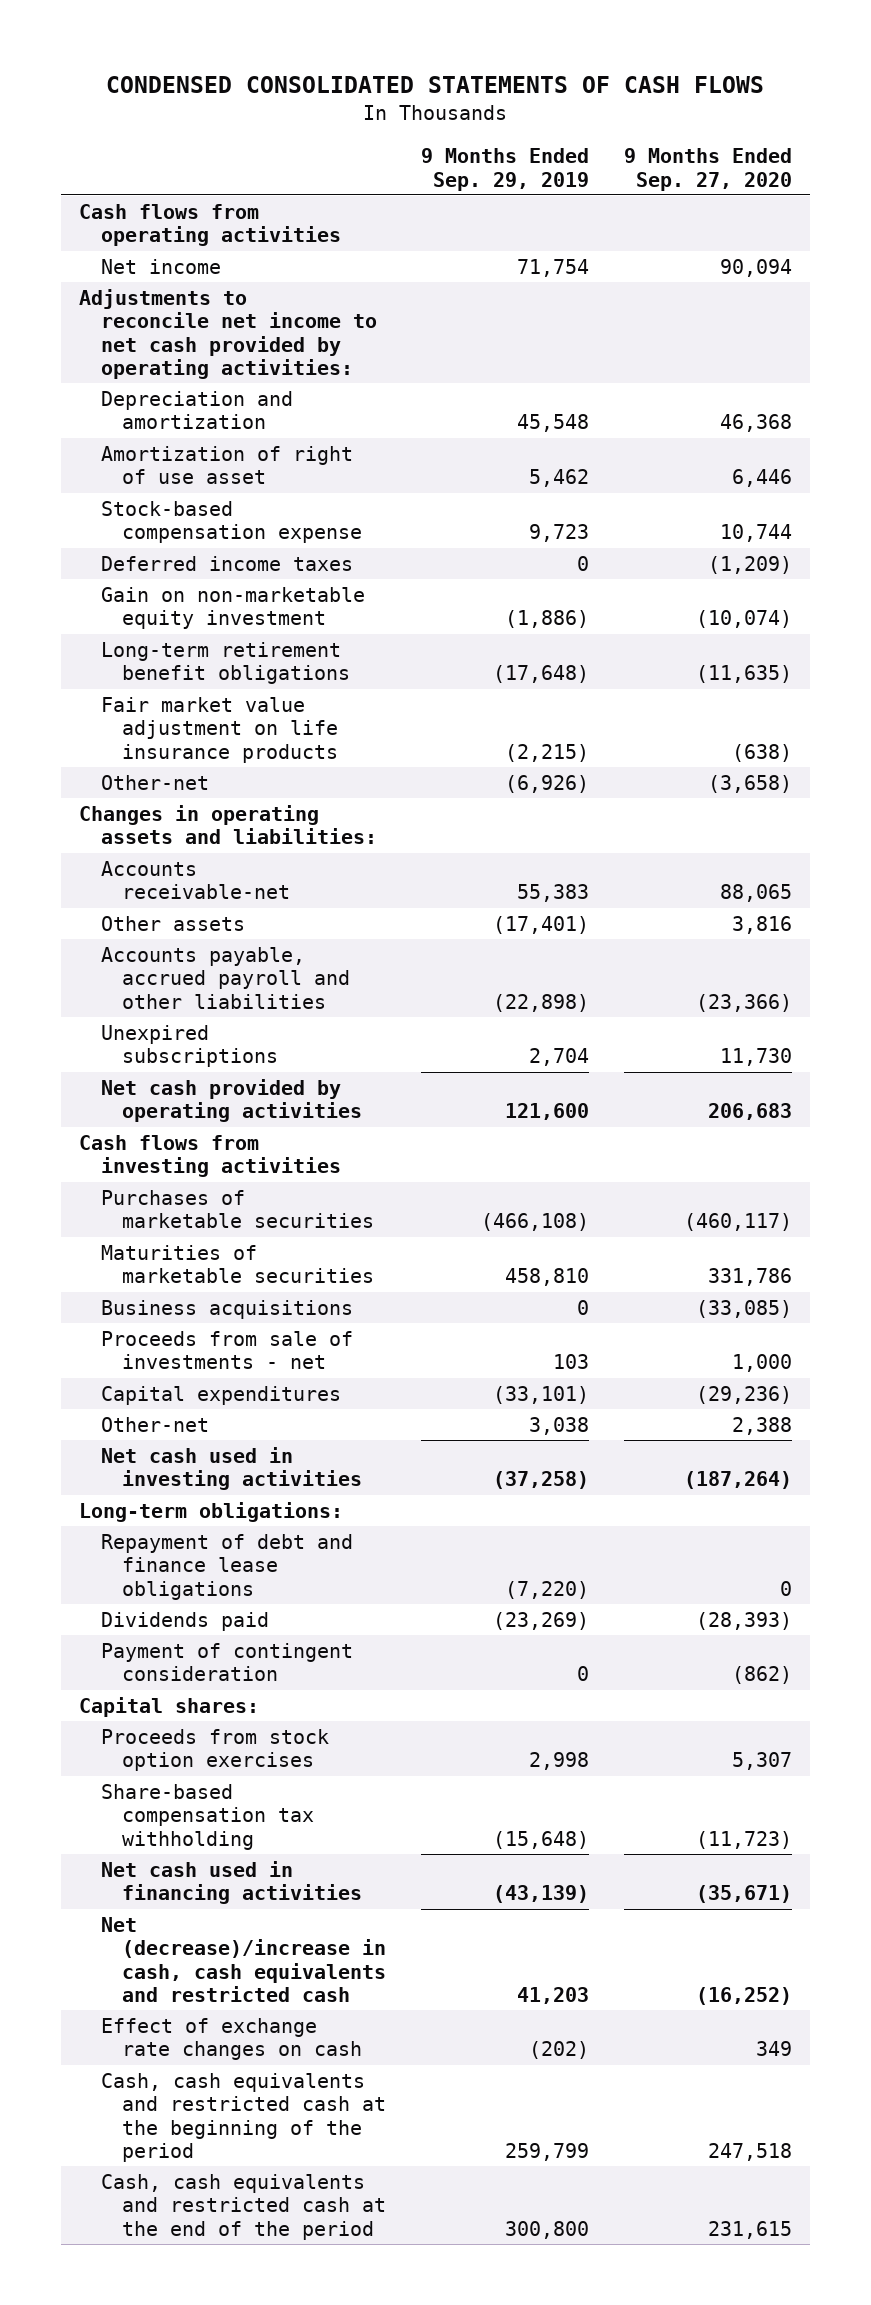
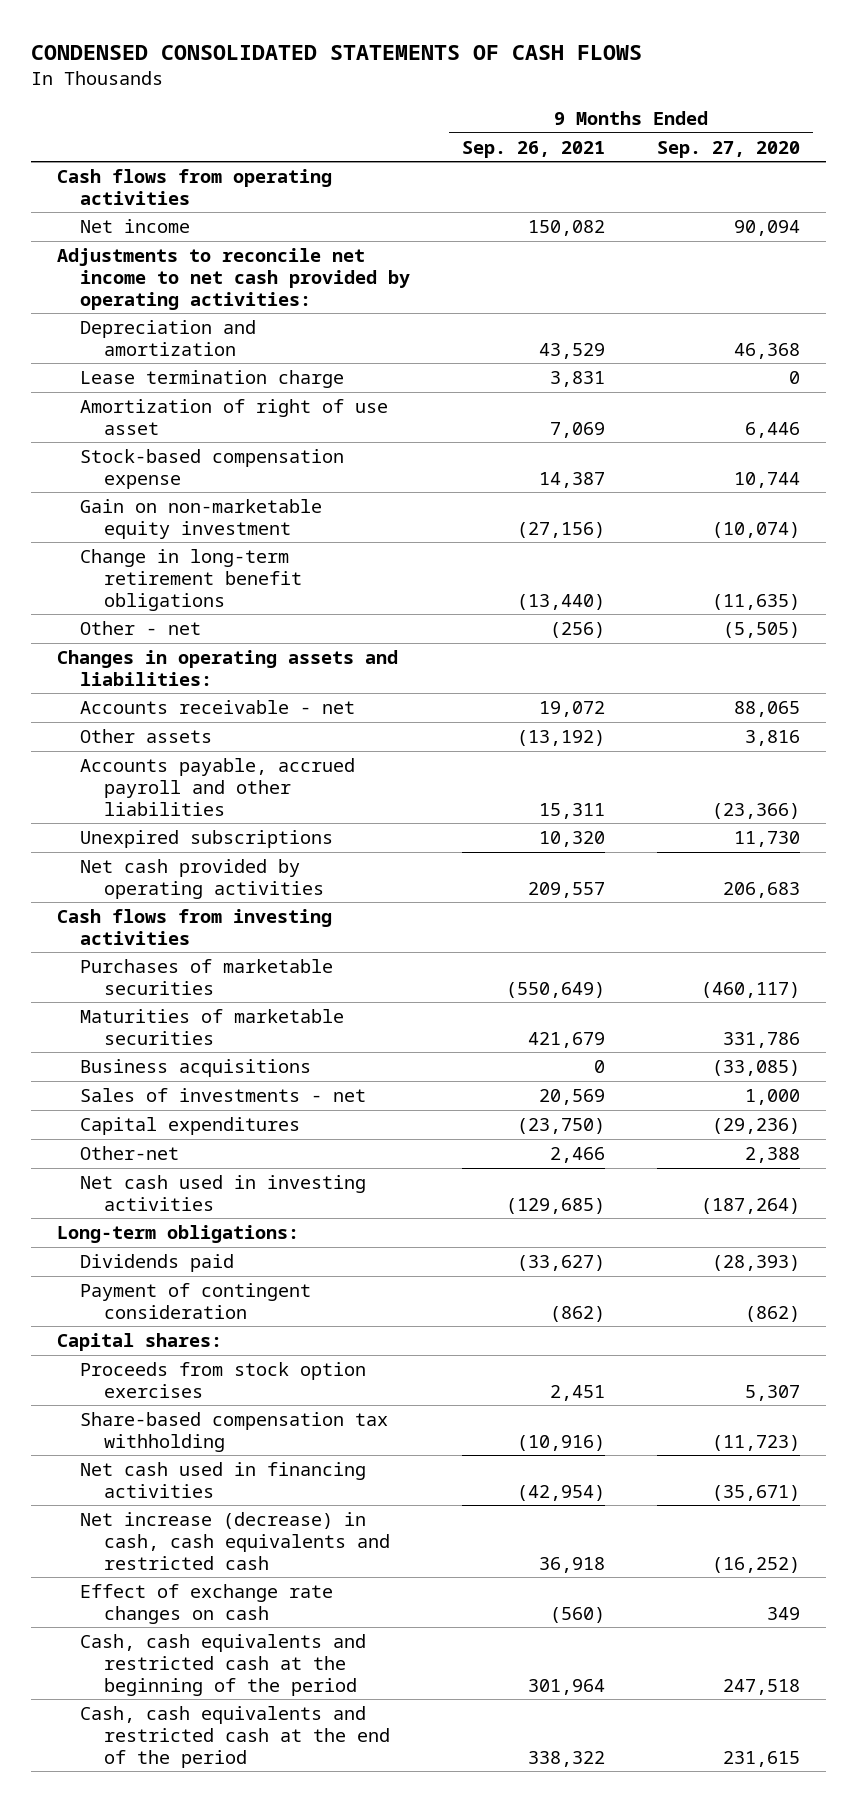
- | 9 Months Ended Sep. 29, 2019 | 9 Months Ended Sep. 27, 2020
+ | 9 Months Ended Sep. 26, 2021 | 9 Months Ended Sep. 27, 2020
+ Lease termination charge | 3,831 | 0
- Deferred income taxes | 0 | (1,209)
- Long-term retirement benefit obligations | (17,648) | (11,635)
- Fair market value adjustment on life insurance products | (2,215) | (638)
- Other-net | (6,926) | (3,658)
+ Change in long-term retirement benefit obligations | (13,440) | (11,635)
+ Other - net | (256) | (5,505)
- Accounts receivable-net | 55,383 | 88,065
+ Accounts receivable - net | 19,072 | 88,065
- Proceeds from sale of investments - net | 103 | 1,000
+ Sales of investments - net | 20,569 | 1,000
- Repayment of debt and finance lease obligations | (7,220) | 0
- Net (decrease)/increase in cash, cash equivalents and restricted cash | 41,203 | (16,252)
+ Net increase (decrease) in cash, cash equivalents and restricted cash | 36,918 | (16,252)

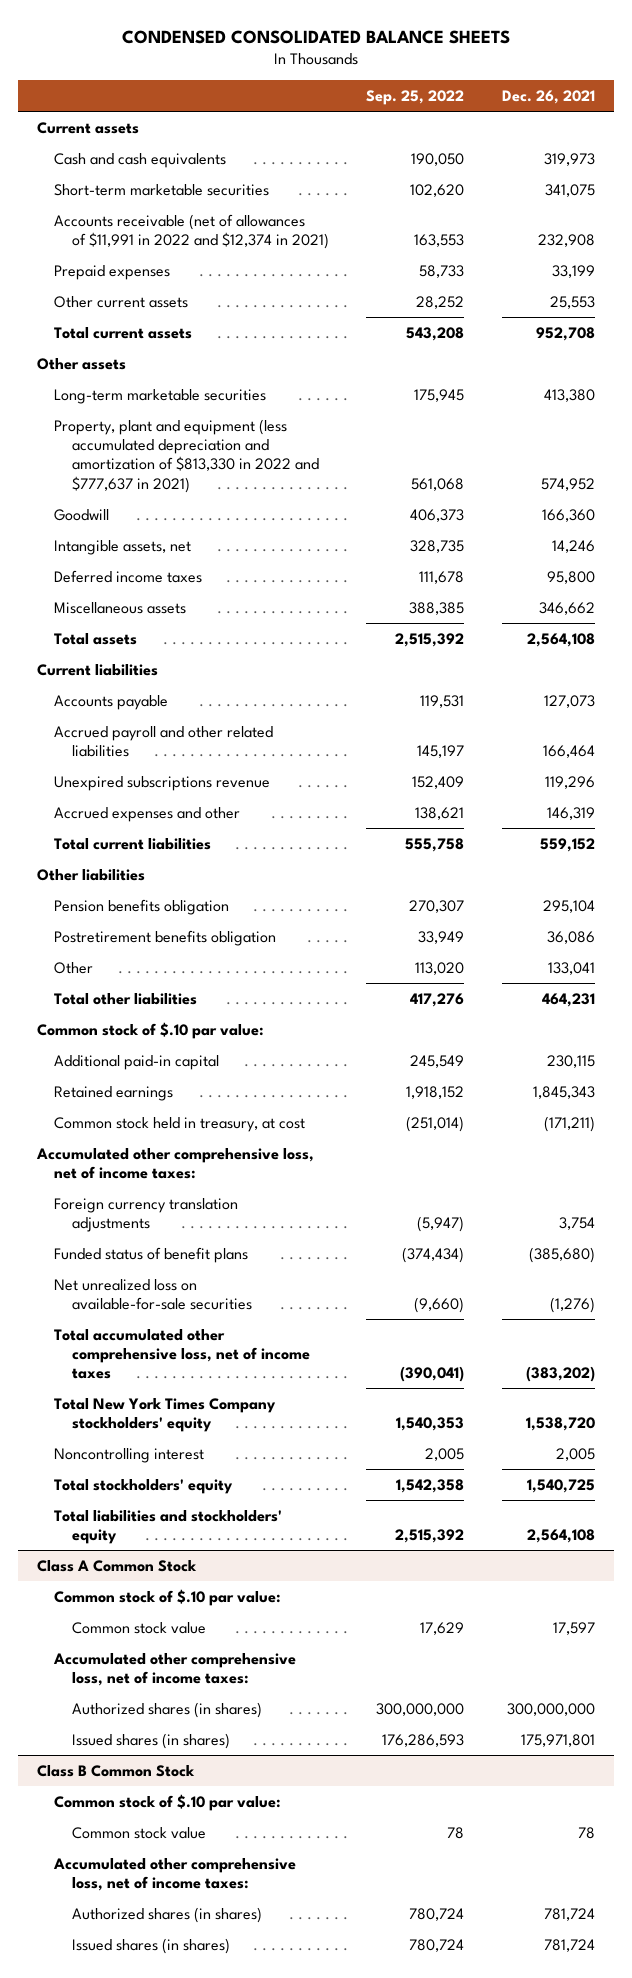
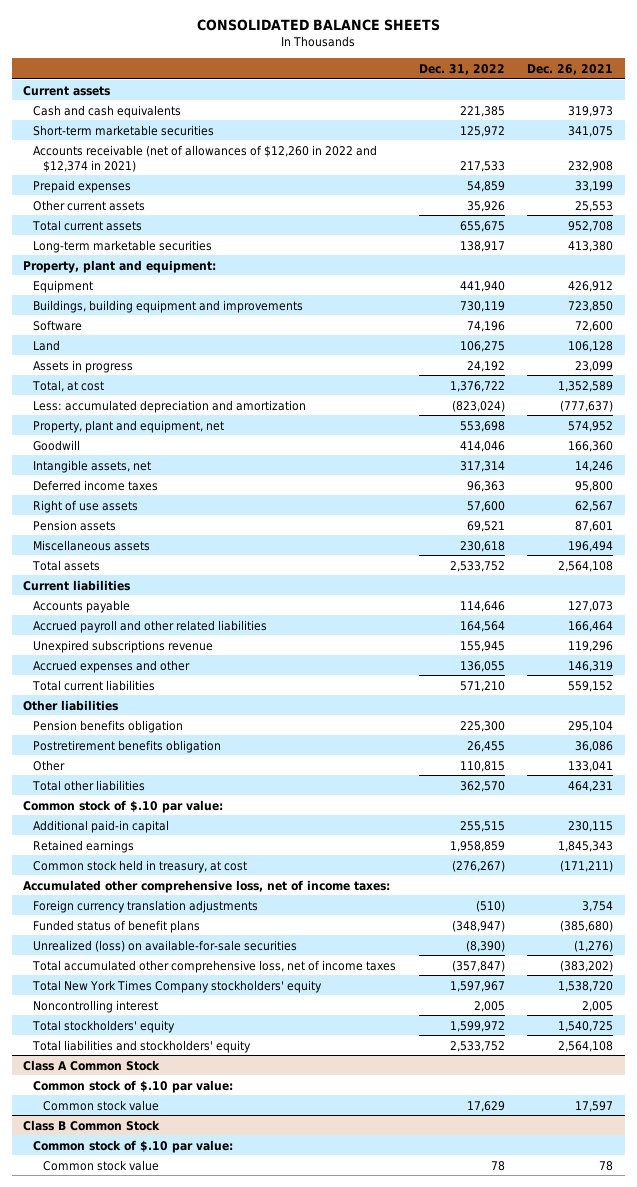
- CONDENSED CONSOLIDATED BALANCE SHEETS
+ CONSOLIDATED BALANCE SHEETS
- | Sep. 25, 2022 | Dec. 26, 2021
+ | Dec. 31, 2022 | Dec. 26, 2021
- Accounts receivable (net of allowances of $11,991 in 2022 and $12,374 in 2021) | 163,553 | 232,908
+ Accounts receivable (net of allowances of $12,260 in 2022 and $12,374 in 2021) | 217,533 | 232,908
- Other assets
- Property, plant and equipment (less accumulated depreciation and amortization of $813,330 in 2022 and $777,637 in 2021) | 561,068 | 574,952
+ Property, plant and equipment:
+ Equipment | 441,940 | 426,912
+ Buildings, building equipment and improvements | 730,119 | 723,850
+ Software | 74,196 | 72,600
+ Land | 106,275 | 106,128
+ Assets in progress | 24,192 | 23,099
+ Total, at cost | 1,376,722 | 1,352,589
+ Less: accumulated depreciation and amortization | (823,024) | (777,637)
+ Property, plant and equipment, net | 553,698 | 574,952
- Miscellaneous assets | 388,385 | 346,662
+ Right of use assets | 57,600 | 62,567
+ Pension assets | 69,521 | 87,601
+ Miscellaneous assets | 230,618 | 196,494
- Net unrealized loss on available-for-sale securities | (9,660) | (1,276)
+ Unrealized (loss) on available-for-sale securities | (8,390) | (1,276)
@ Class A Common Stock
- Accumulated other comprehensive loss, net of income taxes:
- Authorized shares (in shares) | 300,000,000 | 300,000,000
- Issued shares (in shares) | 176,286,593 | 175,971,801
@ Class B Common Stock
- Accumulated other comprehensive loss, net of income taxes:
- Authorized shares (in shares) | 780,724 | 781,724
- Issued shares (in shares) | 780,724 | 781,724

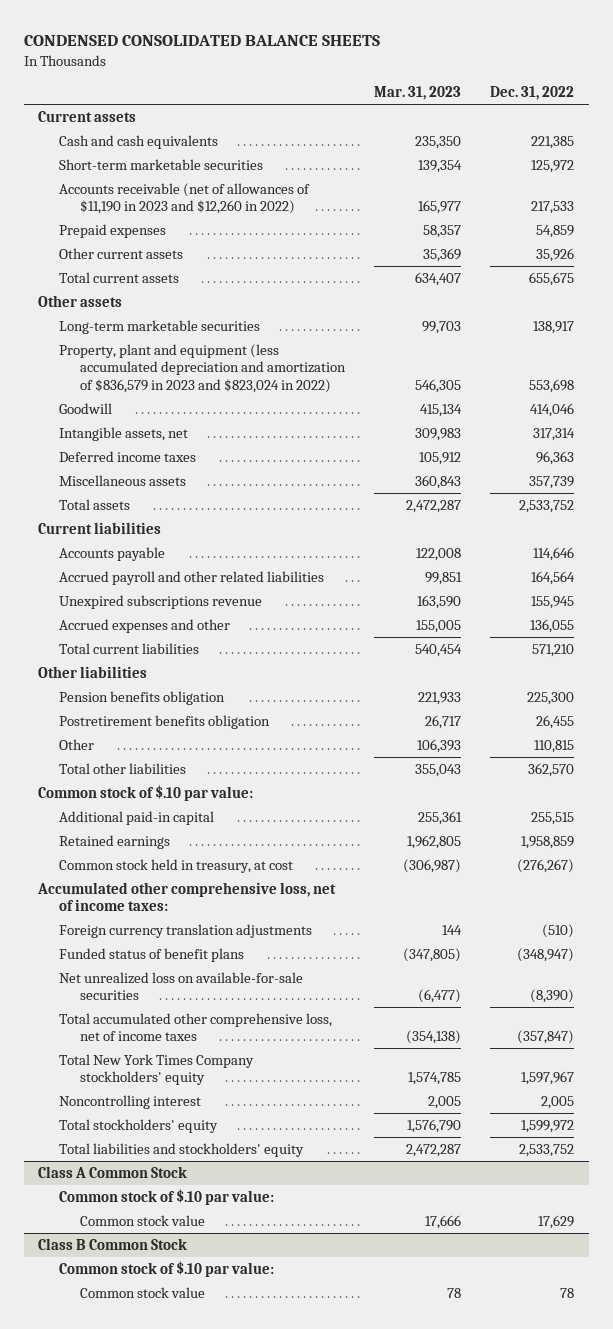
- CONSOLIDATED BALANCE SHEETS
+ CONDENSED CONSOLIDATED BALANCE SHEETS
- | Dec. 31, 2022 | Dec. 26, 2021
+ | Mar. 31, 2023 | Dec. 31, 2022
- Accounts receivable (net of allowances of $12,260 in 2022 and $12,374 in 2021) | 217,533 | 232,908
+ Accounts receivable (net of allowances of $11,190 in 2023 and $12,260 in 2022) | 165,977 | 217,533
+ Other assets
- Property, plant and equipment:
- Equipment | 441,940 | 426,912
- Buildings, building equipment and improvements | 730,119 | 723,850
- Software | 74,196 | 72,600
- Land | 106,275 | 106,128
- Assets in progress | 24,192 | 23,099
- Total, at cost | 1,376,722 | 1,352,589
- Less: accumulated depreciation and amortization | (823,024) | (777,637)
- Property, plant and equipment, net | 553,698 | 574,952
+ Property, plant and equipment (less accumulated depreciation and amortization of $836,579 in 2023 and $823,024 in 2022) | 546,305 | 553,698
- Right of use assets | 57,600 | 62,567
- Pension assets | 69,521 | 87,601
- Miscellaneous assets | 230,618 | 196,494
+ Miscellaneous assets | 360,843 | 357,739
- Unrealized (loss) on available-for-sale securities | (8,390) | (1,276)
+ Net unrealized loss on available-for-sale securities | (6,477) | (8,390)

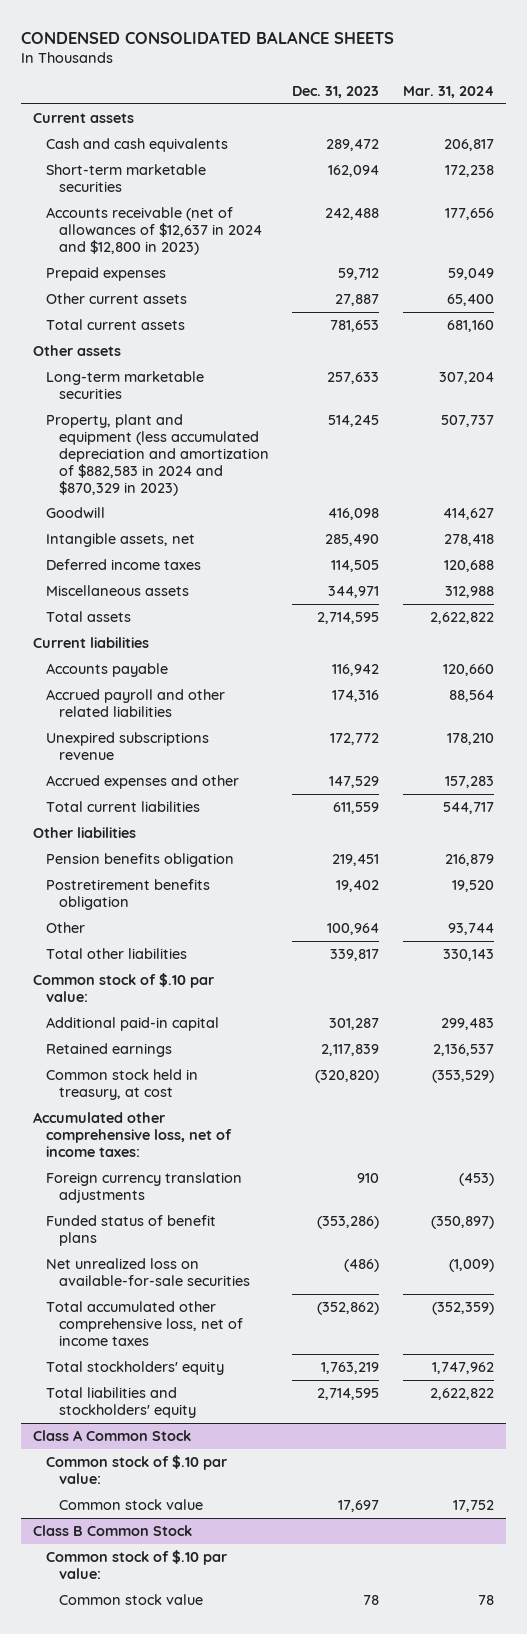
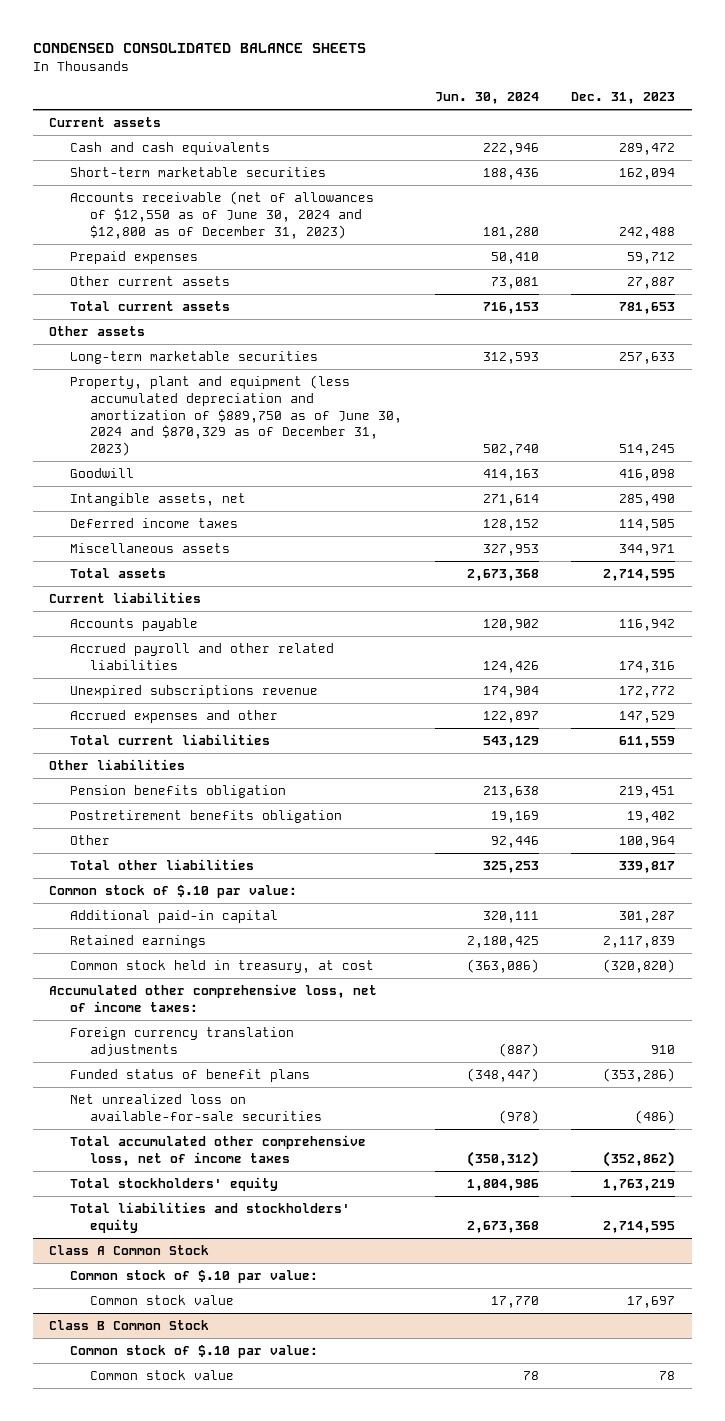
- | Dec. 31, 2023 | Mar. 31, 2024
+ | Jun. 30, 2024 | Dec. 31, 2023
- Accounts receivable (net of allowances of $12,637 in 2024 and $12,800 in 2023) | 242,488 | 177,656
+ Accounts receivable (net of allowances of $12,550 as of June 30, 2024 and $12,800 as of December 31, 2023) | 181,280 | 242,488
- Property, plant and equipment (less accumulated depreciation and amortization of $882,583 in 2024 and $870,329 in 2023) | 514,245 | 507,737
+ Property, plant and equipment (less accumulated depreciation and amortization of $889,750 as of June 30, 2024 and $870,329 as of December 31, 2023) | 502,740 | 514,245

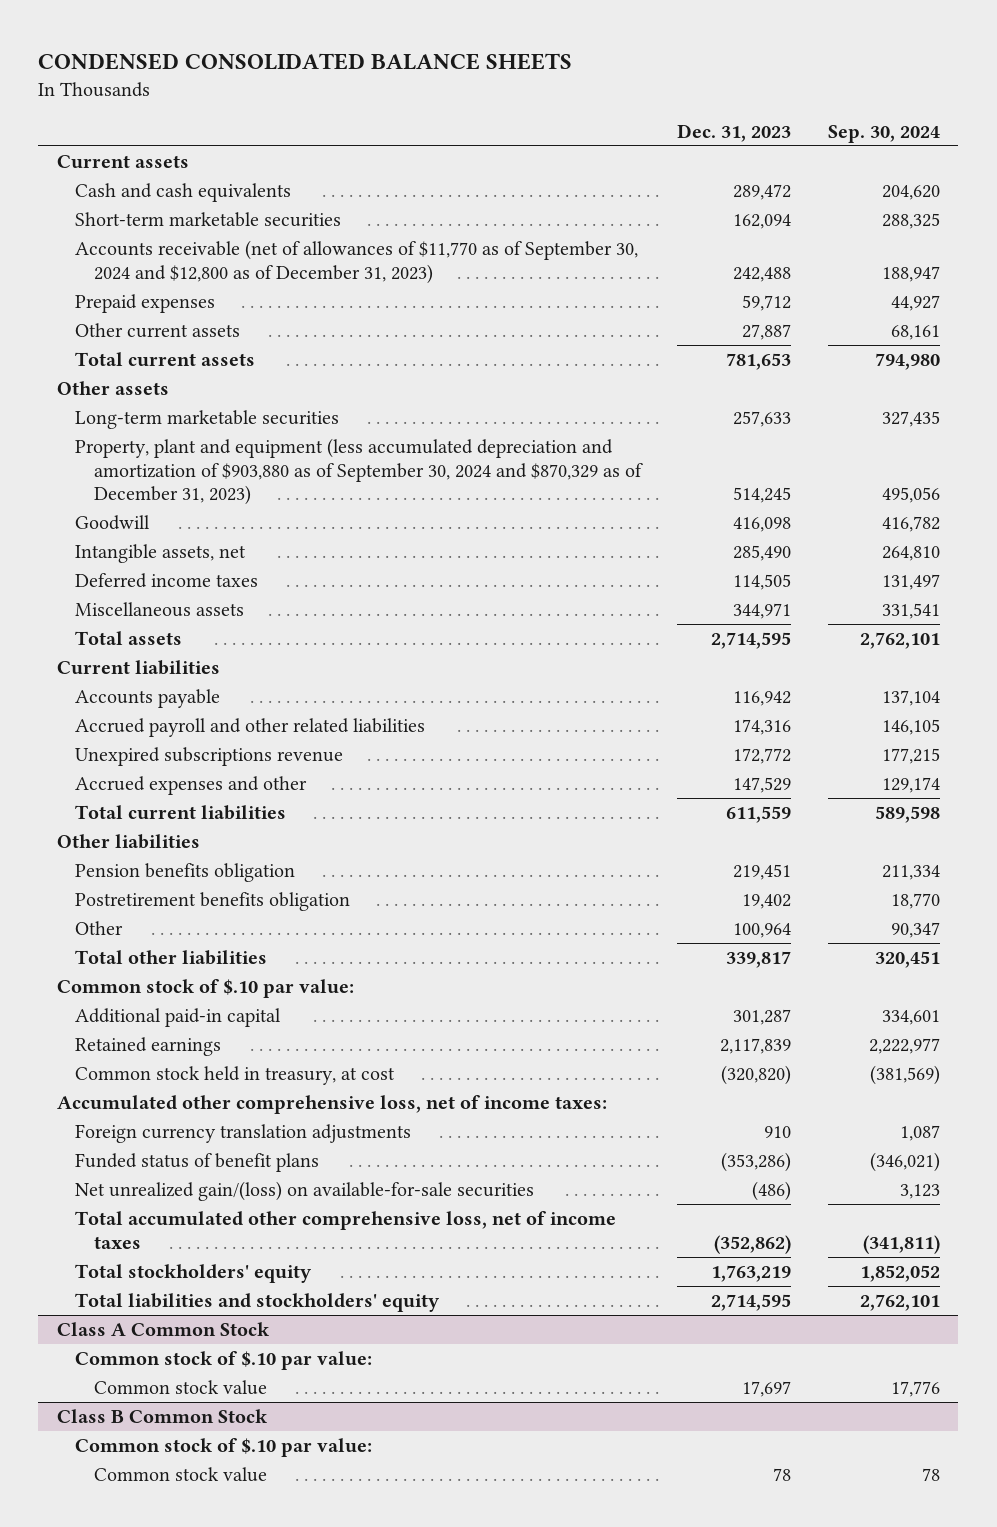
- | Jun. 30, 2024 | Dec. 31, 2023
+ | Dec. 31, 2023 | Sep. 30, 2024
- Accounts receivable (net of allowances of $12,550 as of June 30, 2024 and $12,800 as of December 31, 2023) | 181,280 | 242,488
+ Accounts receivable (net of allowances of $11,770 as of September 30, 2024 and $12,800 as of December 31, 2023) | 242,488 | 188,947
- Property, plant and equipment (less accumulated depreciation and amortization of $889,750 as of June 30, 2024 and $870,329 as of December 31, 2023) | 502,740 | 514,245
+ Property, plant and equipment (less accumulated depreciation and amortization of $903,880 as of September 30, 2024 and $870,329 as of December 31, 2023) | 514,245 | 495,056
- Net unrealized loss on available-for-sale securities | (978) | (486)
+ Net unrealized gain/(loss) on available-for-sale securities | (486) | 3,123

